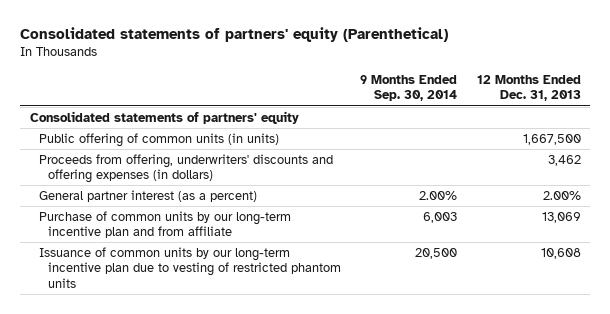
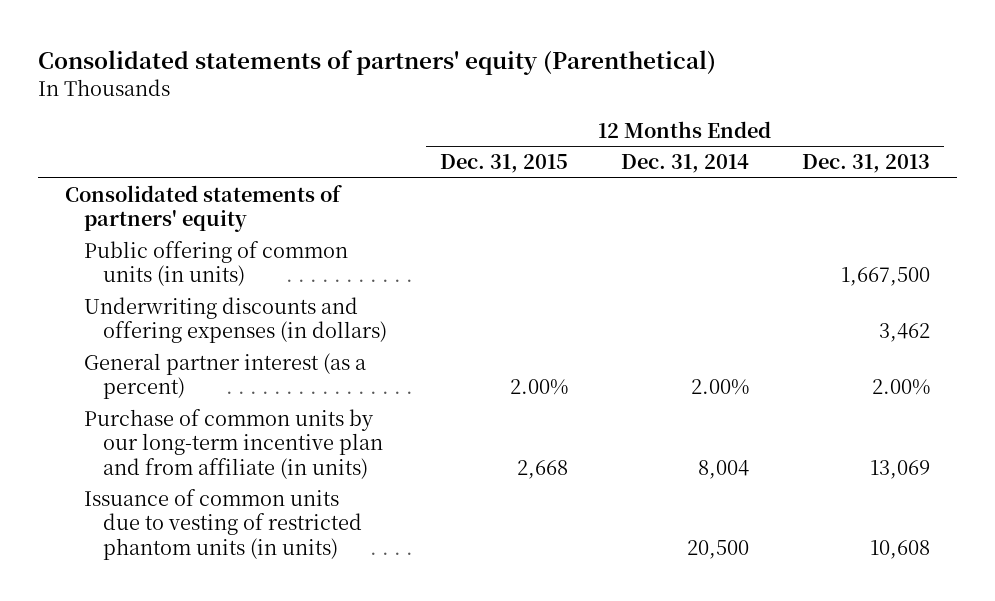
- | 9 Months Ended Sep. 30, 2014 | 12 Months Ended Dec. 31, 2013
+ | 12 Months Ended Dec. 31, 2015 | 12 Months Ended Dec. 31, 2014 | 12 Months Ended Dec. 31, 2013
- Proceeds from offering, underwriters' discounts and offering expenses (in dollars) | | 3,462
+ Underwriting discounts and offering expenses (in dollars) | | | 3,462
- Purchase of common units by our long-term incentive plan and from affiliate | 6,003 | 13,069
- Issuance of common units by our long-term incentive plan due to vesting of restricted phantom units | 20,500 | 10,608
+ Purchase of common units by our long-term incentive plan and from affiliate (in units) | 2,668 | 8,004 | 13,069
+ Issuance of common units due to vesting of restricted phantom units (in units) | | 20,500 | 10,608

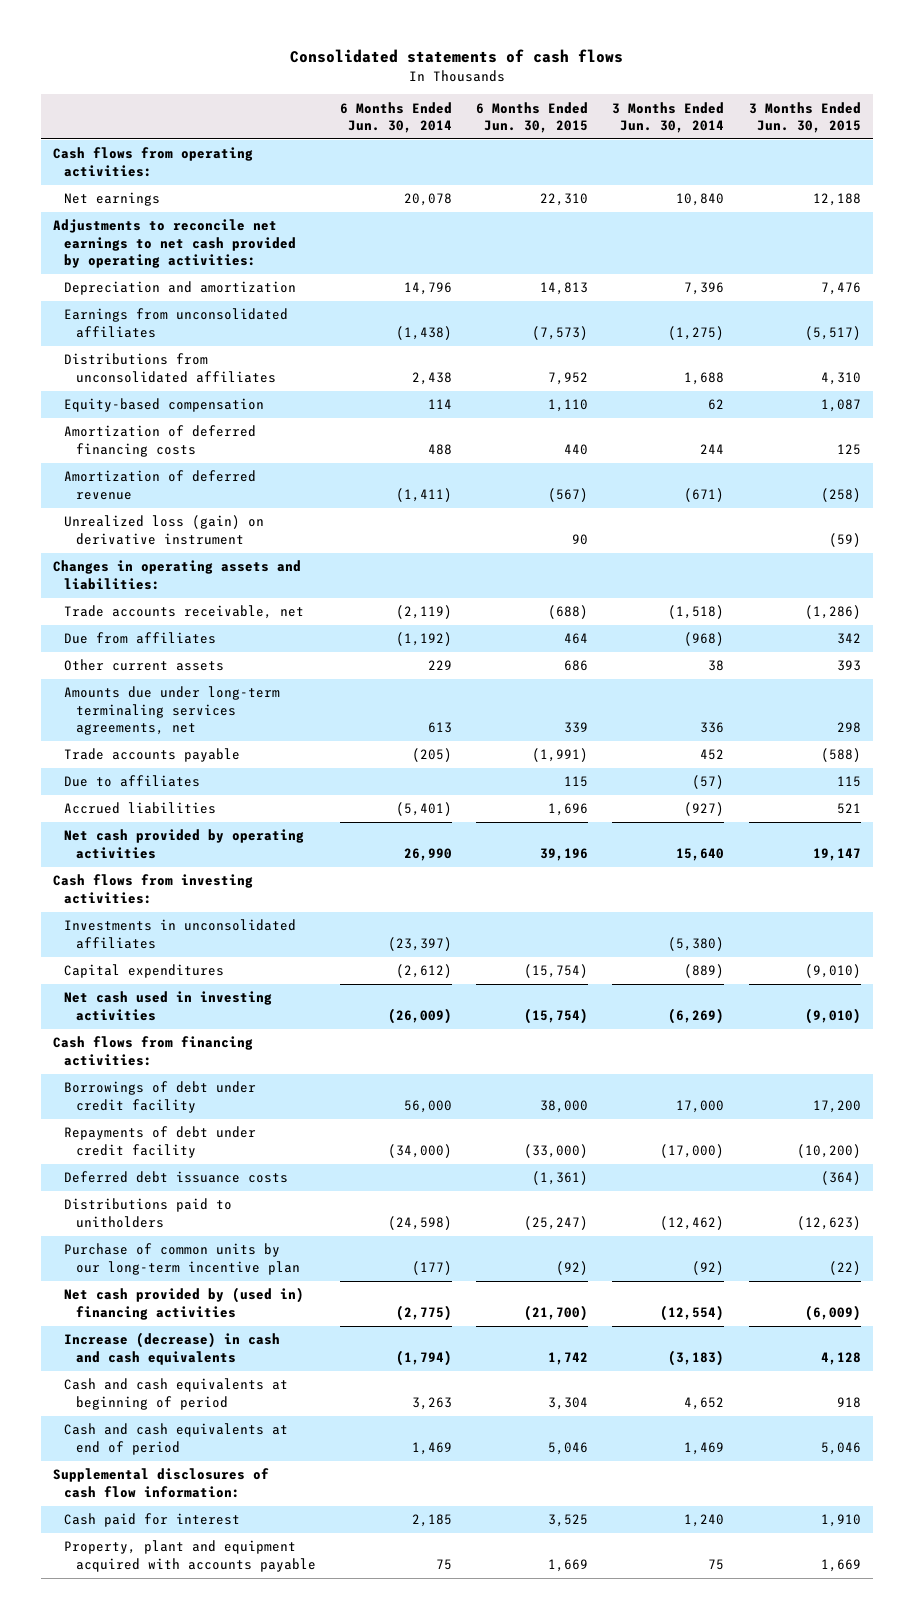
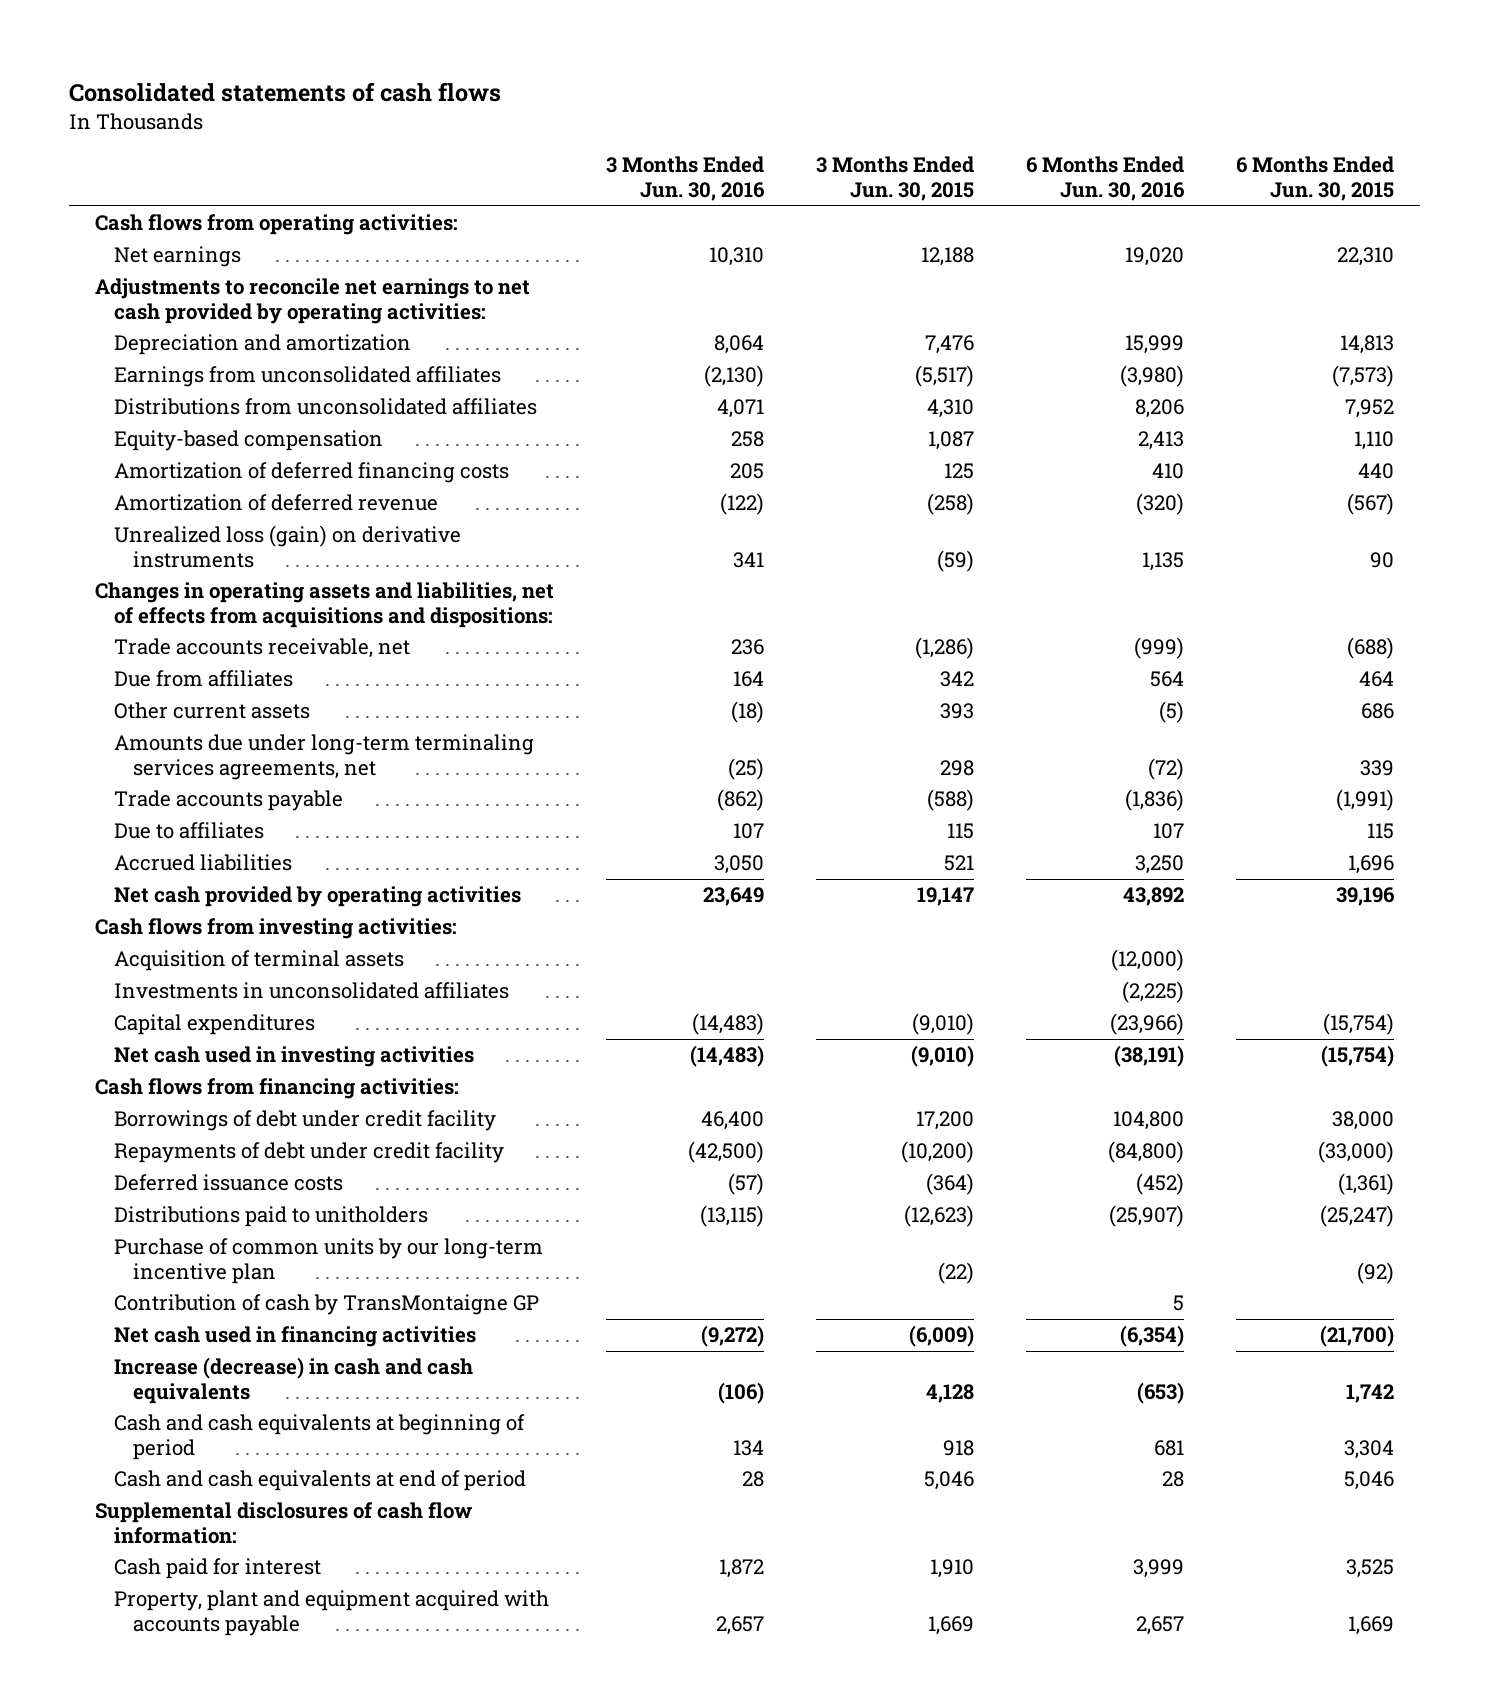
- | 6 Months Ended Jun. 30, 2014 | 6 Months Ended Jun. 30, 2015 | 3 Months Ended Jun. 30, 2014 | 3 Months Ended Jun. 30, 2015
+ | 3 Months Ended Jun. 30, 2016 | 3 Months Ended Jun. 30, 2015 | 6 Months Ended Jun. 30, 2016 | 6 Months Ended Jun. 30, 2015
- Unrealized loss (gain) on derivative instrument | | 90 | | (59)
- Changes in operating assets and liabilities:
+ Unrealized loss (gain) on derivative instruments | 341 | (59) | 1,135 | 90
+ Changes in operating assets and liabilities, net of effects from acquisitions and dispositions:
+ Acquisition of terminal assets | | | (12,000) |
- Deferred debt issuance costs | | (1,361) | | (364)
+ Deferred issuance costs | (57) | (364) | (452) | (1,361)
- Net cash provided by (used in) financing activities | (2,775) | (21,700) | (12,554) | (6,009)
+ Contribution of cash by TransMontaigne GP | | | 5 |
+ Net cash used in financing activities | (9,272) | (6,009) | (6,354) | (21,700)

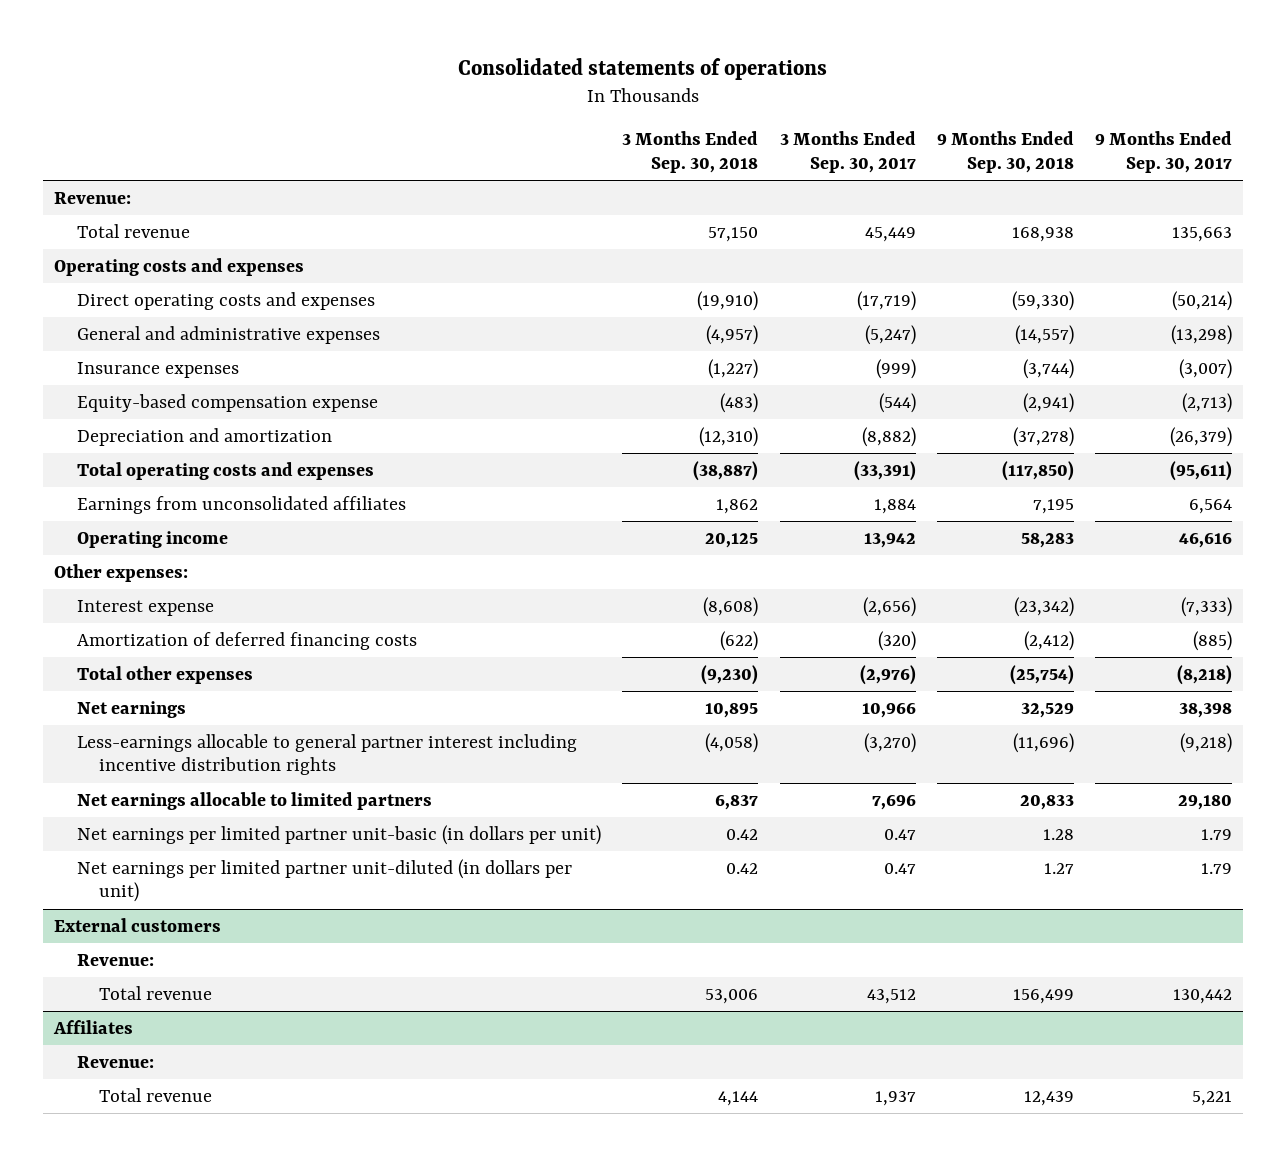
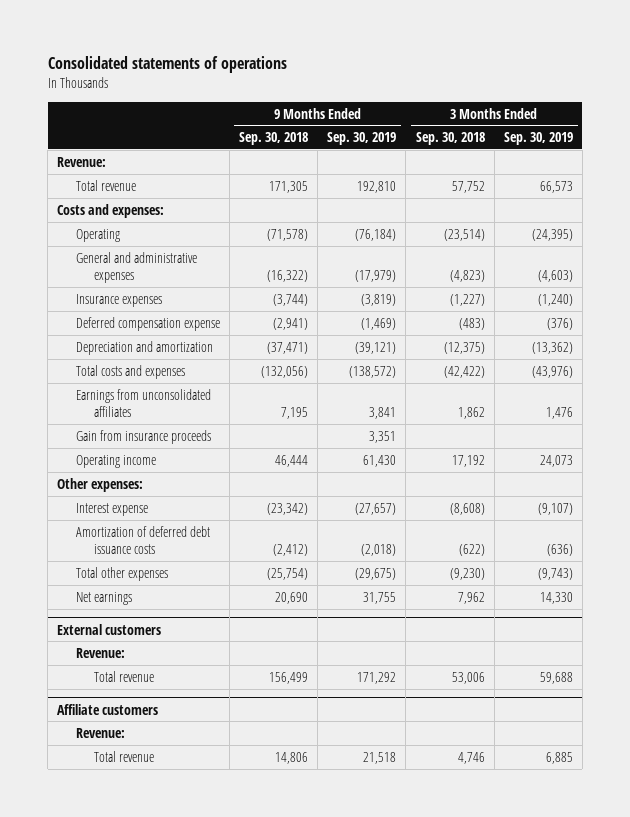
- | 3 Months Ended Sep. 30, 2018 | 3 Months Ended Sep. 30, 2017 | 9 Months Ended Sep. 30, 2018 | 9 Months Ended Sep. 30, 2017
+ | 9 Months Ended Sep. 30, 2018 | 9 Months Ended Sep. 30, 2019 | 3 Months Ended Sep. 30, 2018 | 3 Months Ended Sep. 30, 2019
- Total revenue | 57,150 | 45,449 | 168,938 | 135,663
- Operating costs and expenses
- Direct operating costs and expenses | (19,910) | (17,719) | (59,330) | (50,214)
- General and administrative expenses | (4,957) | (5,247) | (14,557) | (13,298)
+ Total revenue | 171,305 | 192,810 | 57,752 | 66,573
+ Costs and expenses:
+ Operating | (71,578) | (76,184) | (23,514) | (24,395)
+ General and administrative expenses | (16,322) | (17,979) | (4,823) | (4,603)
- Equity-based compensation expense | (483) | (544) | (2,941) | (2,713)
- Depreciation and amortization | (12,310) | (8,882) | (37,278) | (26,379)
- Total operating costs and expenses | (38,887) | (33,391) | (117,850) | (95,611)
+ Deferred compensation expense | (2,941) | (1,469) | (483) | (376)
+ Depreciation and amortization | (37,471) | (39,121) | (12,375) | (13,362)
+ Total costs and expenses | (132,056) | (138,572) | (42,422) | (43,976)
- Operating income | 20,125 | 13,942 | 58,283 | 46,616
+ Gain from insurance proceeds | | 3,351 | |
+ Operating income | 46,444 | 61,430 | 17,192 | 24,073
- Amortization of deferred financing costs | (622) | (320) | (2,412) | (885)
+ Amortization of deferred debt issuance costs | (2,412) | (2,018) | (622) | (636)
- Net earnings | 10,895 | 10,966 | 32,529 | 38,398
- Less-earnings allocable to general partner interest including incentive distribution rights | (4,058) | (3,270) | (11,696) | (9,218)
- Net earnings allocable to limited partners | 6,837 | 7,696 | 20,833 | 29,180
- Net earnings per limited partner unit-basic (in dollars per unit) | 0.42 | 0.47 | 1.28 | 1.79
- Net earnings per limited partner unit-diluted (in dollars per unit) | 0.42 | 0.47 | 1.27 | 1.79
+ Net earnings | 20,690 | 31,755 | 7,962 | 14,330
- Affiliates
+ Affiliate customers
- Total revenue | 4,144 | 1,937 | 12,439 | 5,221
+ Total revenue | 14,806 | 21,518 | 4,746 | 6,885

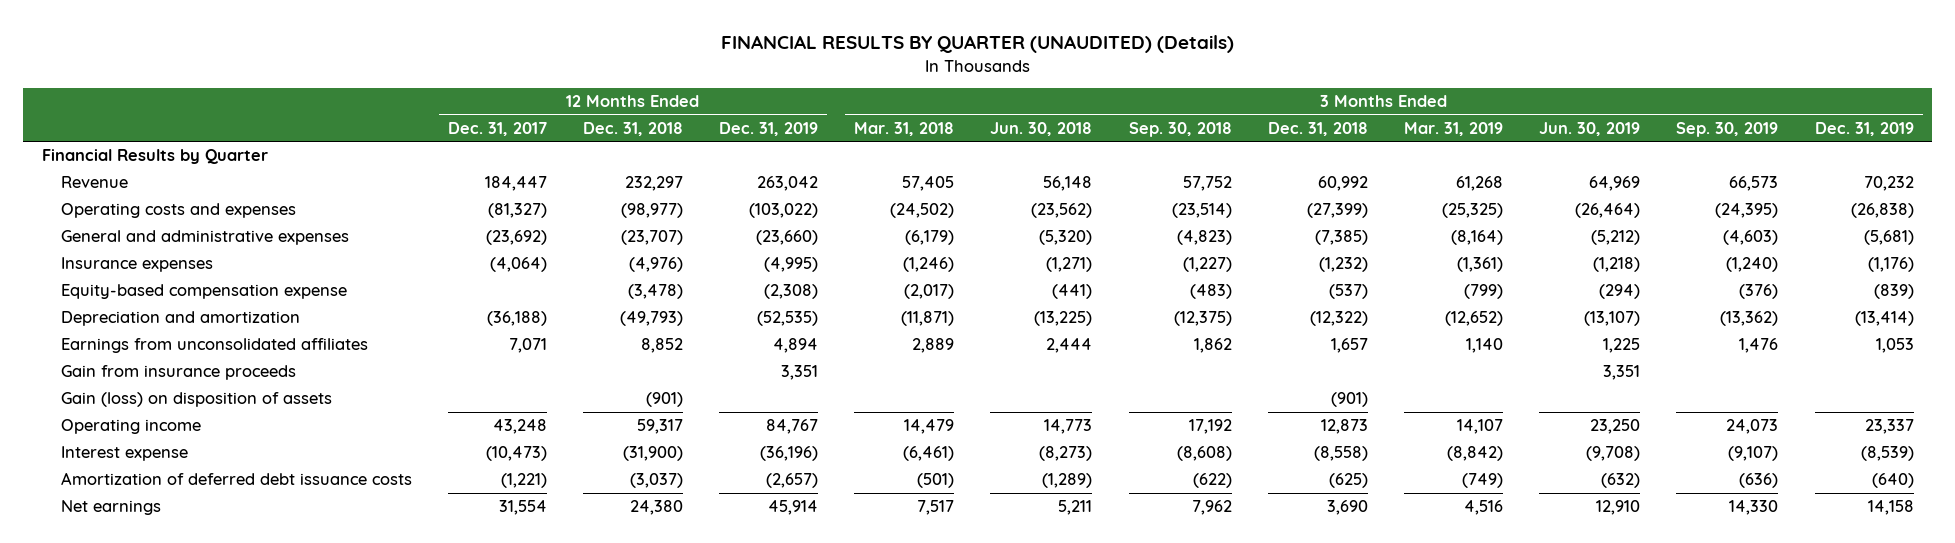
- Consolidated statements of operations
+ FINANCIAL RESULTS BY QUARTER (UNAUDITED) (Details)
- | 9 Months Ended Sep. 30, 2018 | 9 Months Ended Sep. 30, 2019 | 3 Months Ended Sep. 30, 2018 | 3 Months Ended Sep. 30, 2019
+ | 12 Months Ended Dec. 31, 2017 | 12 Months Ended Dec. 31, 2018 | 12 Months Ended Dec. 31, 2019 | 3 Months Ended Mar. 31, 2018 | 3 Months Ended Jun. 30, 2018 | 3 Months Ended Sep. 30, 2018 | 3 Months Ended Dec. 31, 2018 | 3 Months Ended Mar. 31, 2019 | 3 Months Ended Jun. 30, 2019 | 3 Months Ended Sep. 30, 2019 | 3 Months Ended Dec. 31, 2019
- Revenue:
- Total revenue | 171,305 | 192,810 | 57,752 | 66,573
- Costs and expenses:
- Operating | (71,578) | (76,184) | (23,514) | (24,395)
+ Financial Results by Quarter
+ Revenue | 184,447 | 232,297 | 263,042 | 57,405 | 56,148 | 57,752 | 60,992 | 61,268 | 64,969 | 66,573 | 70,232
+ Operating costs and expenses | (81,327) | (98,977) | (103,022) | (24,502) | (23,562) | (23,514) | (27,399) | (25,325) | (26,464) | (24,395) | (26,838)
- Deferred compensation expense | (2,941) | (1,469) | (483) | (376)
+ Equity-based compensation expense | | (3,478) | (2,308) | (2,017) | (441) | (483) | (537) | (799) | (294) | (376) | (839)
- Total costs and expenses | (132,056) | (138,572) | (42,422) | (43,976)
+ Gain (loss) on disposition of assets | | (901) | | | | | (901) | | | |
- Other expenses:
- Total other expenses | (25,754) | (29,675) | (9,230) | (9,743)
- External customers
- Revenue:
- Total revenue | 156,499 | 171,292 | 53,006 | 59,688
- Affiliate customers
- Revenue:
- Total revenue | 14,806 | 21,518 | 4,746 | 6,885

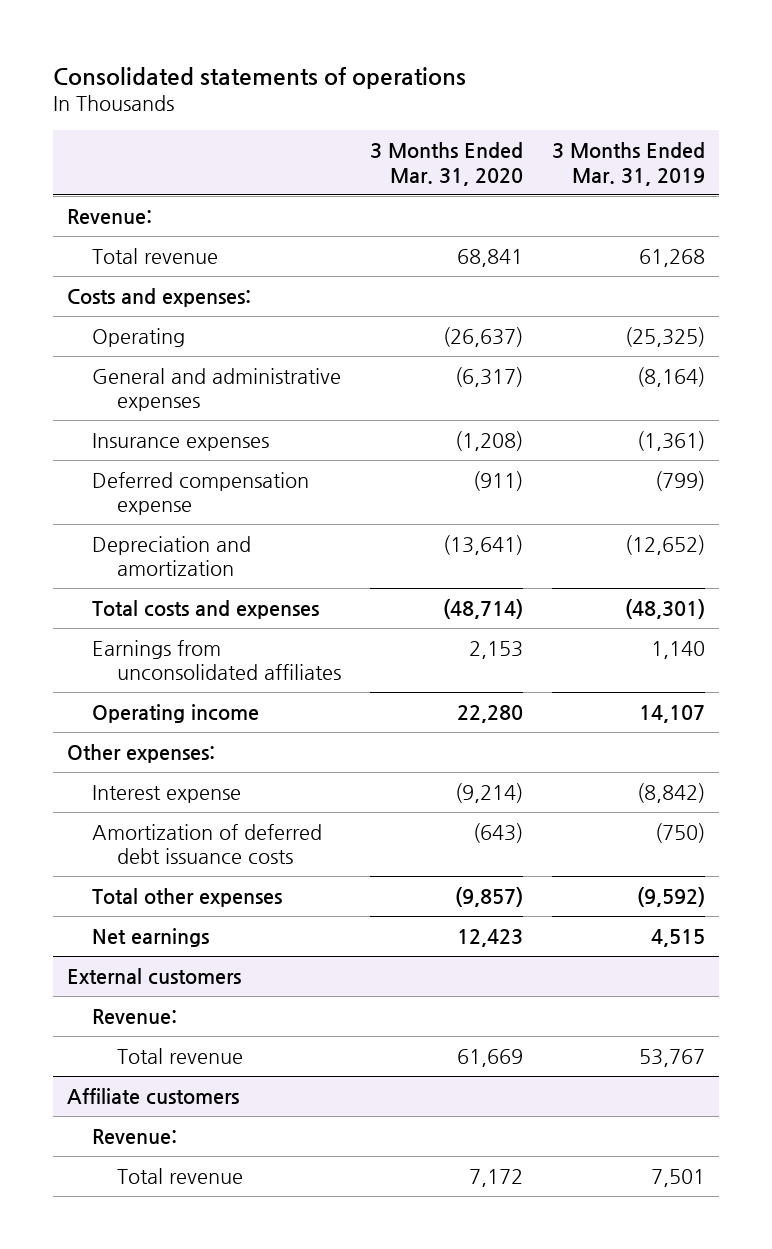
- FINANCIAL RESULTS BY QUARTER (UNAUDITED) (Details)
+ Consolidated statements of operations
- | 12 Months Ended Dec. 31, 2017 | 12 Months Ended Dec. 31, 2018 | 12 Months Ended Dec. 31, 2019 | 3 Months Ended Mar. 31, 2018 | 3 Months Ended Jun. 30, 2018 | 3 Months Ended Sep. 30, 2018 | 3 Months Ended Dec. 31, 2018 | 3 Months Ended Mar. 31, 2019 | 3 Months Ended Jun. 30, 2019 | 3 Months Ended Sep. 30, 2019 | 3 Months Ended Dec. 31, 2019
+ | 3 Months Ended Mar. 31, 2020 | 3 Months Ended Mar. 31, 2019
- Financial Results by Quarter
- Revenue | 184,447 | 232,297 | 263,042 | 57,405 | 56,148 | 57,752 | 60,992 | 61,268 | 64,969 | 66,573 | 70,232
- Operating costs and expenses | (81,327) | (98,977) | (103,022) | (24,502) | (23,562) | (23,514) | (27,399) | (25,325) | (26,464) | (24,395) | (26,838)
+ Revenue:
+ Total revenue | 68,841 | 61,268
+ Costs and expenses:
+ Operating | (26,637) | (25,325)
- Equity-based compensation expense | | (3,478) | (2,308) | (2,017) | (441) | (483) | (537) | (799) | (294) | (376) | (839)
+ Deferred compensation expense | (911) | (799)
+ Total costs and expenses | (48,714) | (48,301)
- Gain from insurance proceeds | | | 3,351 | | | | | | 3,351 | |
- Gain (loss) on disposition of assets | | (901) | | | | | (901) | | | |
+ Other expenses:
- Amortization of deferred debt issuance costs | (1,221) | (3,037) | (2,657) | (501) | (1,289) | (622) | (625) | (749) | (632) | (636) | (640)
- Net earnings | 31,554 | 24,380 | 45,914 | 7,517 | 5,211 | 7,962 | 3,690 | 4,516 | 12,910 | 14,330 | 14,158
+ Amortization of deferred debt issuance costs | (643) | (750)
+ Total other expenses | (9,857) | (9,592)
+ Net earnings | 12,423 | 4,515
+ External customers
+ Revenue:
+ Total revenue | 61,669 | 53,767
+ Affiliate customers
+ Revenue:
+ Total revenue | 7,172 | 7,501

